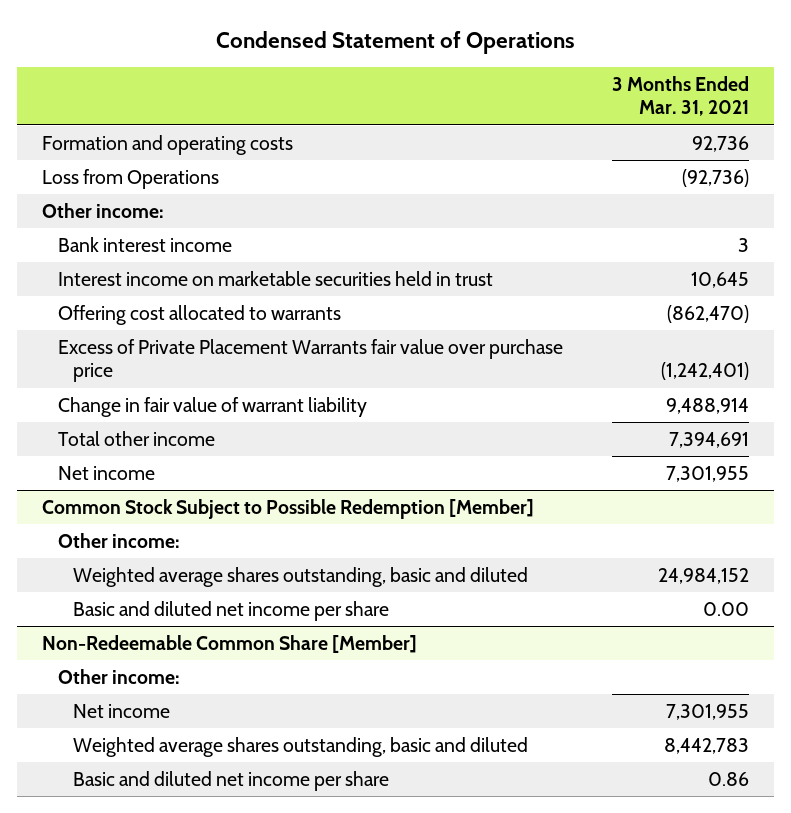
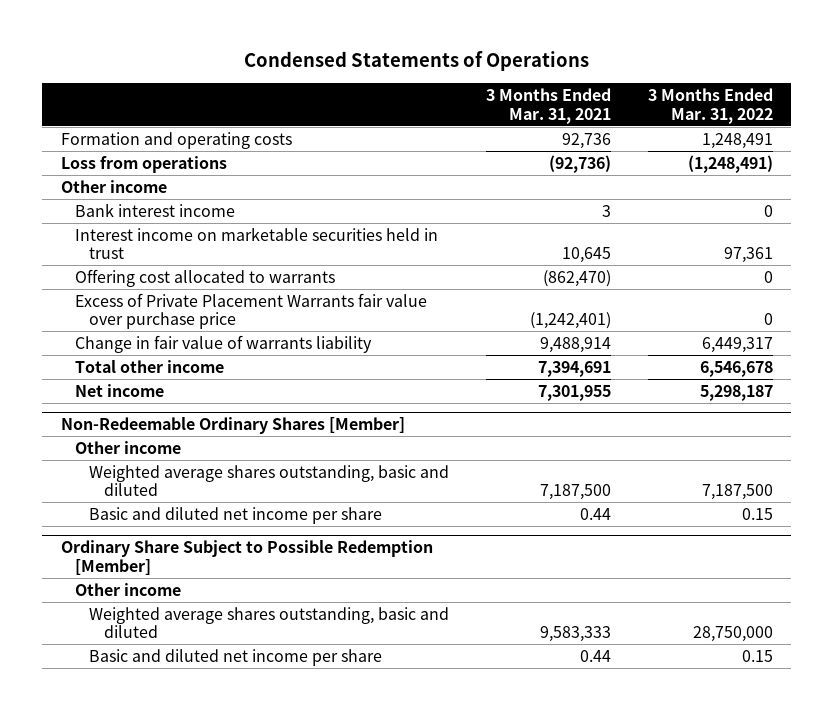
- Condensed Statement of Operations
+ Condensed Statements of Operations
- | 3 Months Ended Mar. 31, 2021
+ | 3 Months Ended Mar. 31, 2021 | 3 Months Ended Mar. 31, 2022
- Loss from Operations | (92,736)
- Other income:
+ Loss from operations | (92,736) | (1,248,491)
+ Other income
- Change in fair value of warrant liability | 9,488,914
+ Change in fair value of warrants liability | 9,488,914 | 6,449,317
- Common Stock Subject to Possible Redemption [Member]
- Other income:
- Weighted average shares outstanding, basic and diluted | 24,984,152
- Basic and diluted net income per share | 0.00
- Non-Redeemable Common Share [Member]
- Other income:
- Net income | 7,301,955
- Weighted average shares outstanding, basic and diluted | 8,442,783
- Basic and diluted net income per share | 0.86
+ Non-Redeemable Ordinary Shares [Member]
+ Other income
+ Weighted average shares outstanding, basic and diluted | 7,187,500 | 7,187,500
+ Basic and diluted net income per share | 0.44 | 0.15
+ Ordinary Share Subject to Possible Redemption [Member]
+ Other income
+ Weighted average shares outstanding, basic and diluted | 9,583,333 | 28,750,000
+ Basic and diluted net income per share | 0.44 | 0.15

